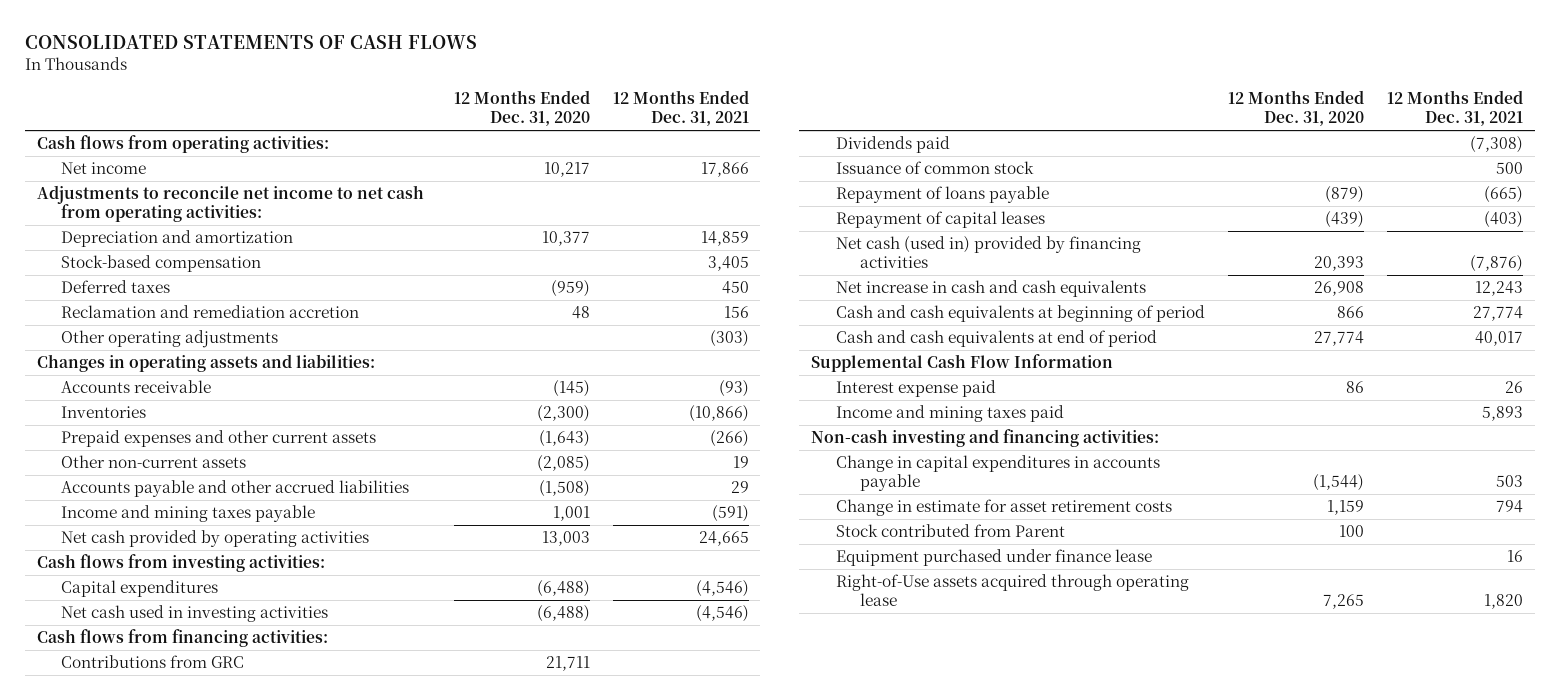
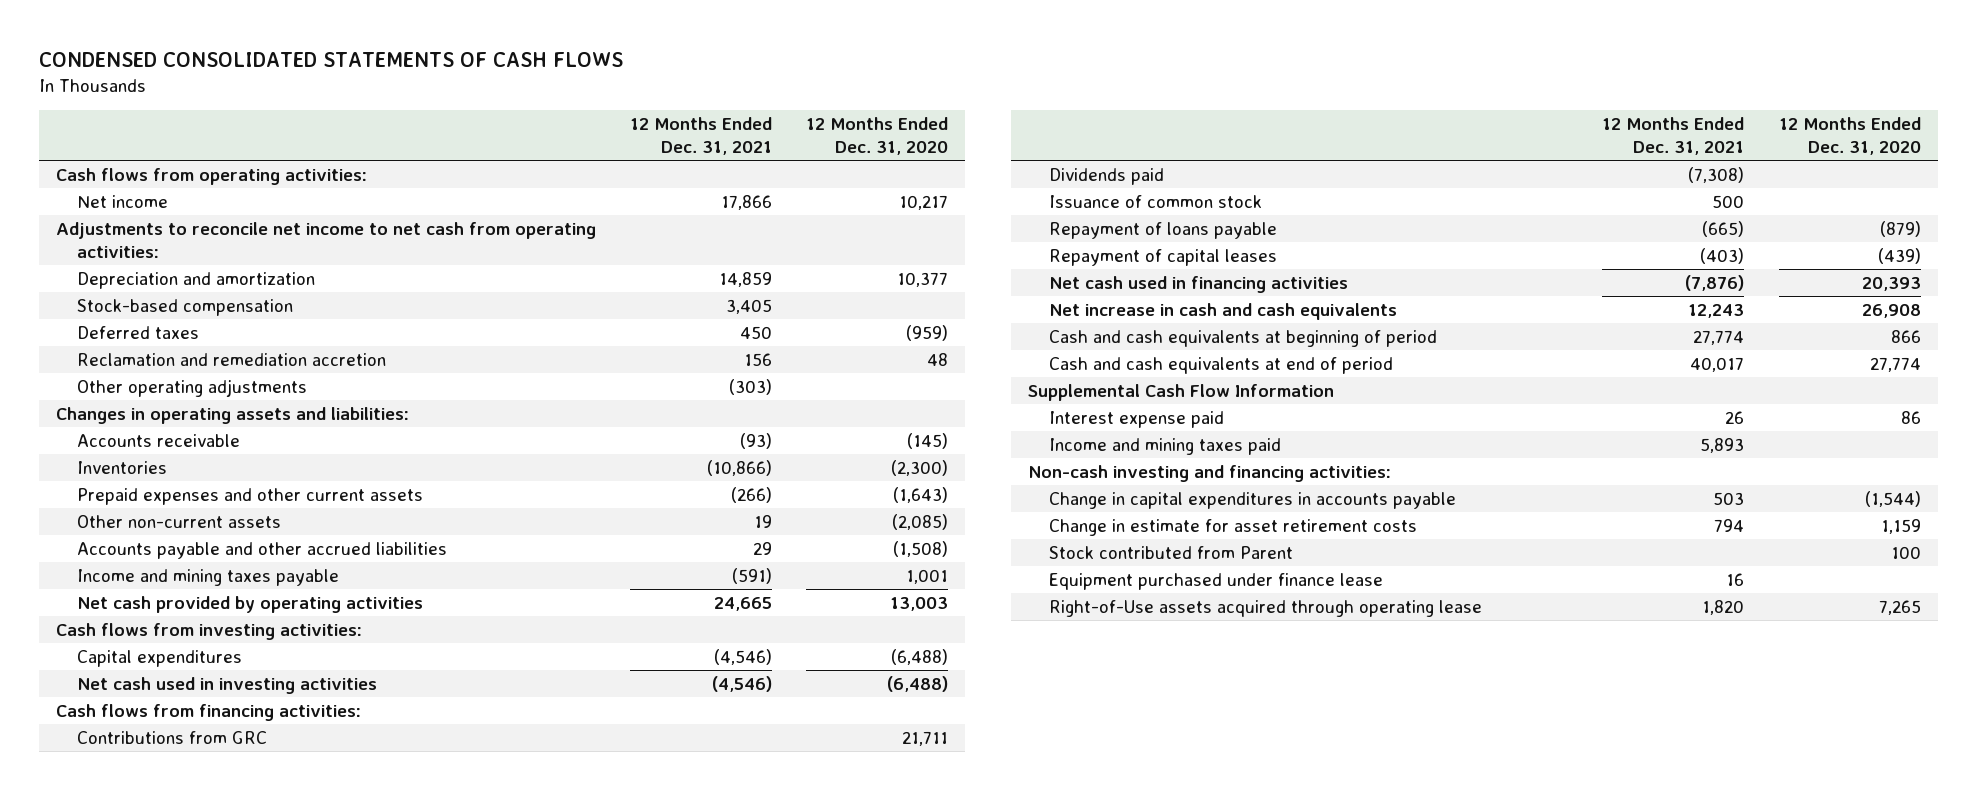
- CONSOLIDATED STATEMENTS OF CASH FLOWS
+ CONDENSED CONSOLIDATED STATEMENTS OF CASH FLOWS
- | 12 Months Ended Dec. 31, 2020 | 12 Months Ended Dec. 31, 2021
+ | 12 Months Ended Dec. 31, 2021 | 12 Months Ended Dec. 31, 2020
- Net cash (used in) provided by financing activities | 20,393 | (7,876)
+ Net cash used in financing activities | (7,876) | 20,393

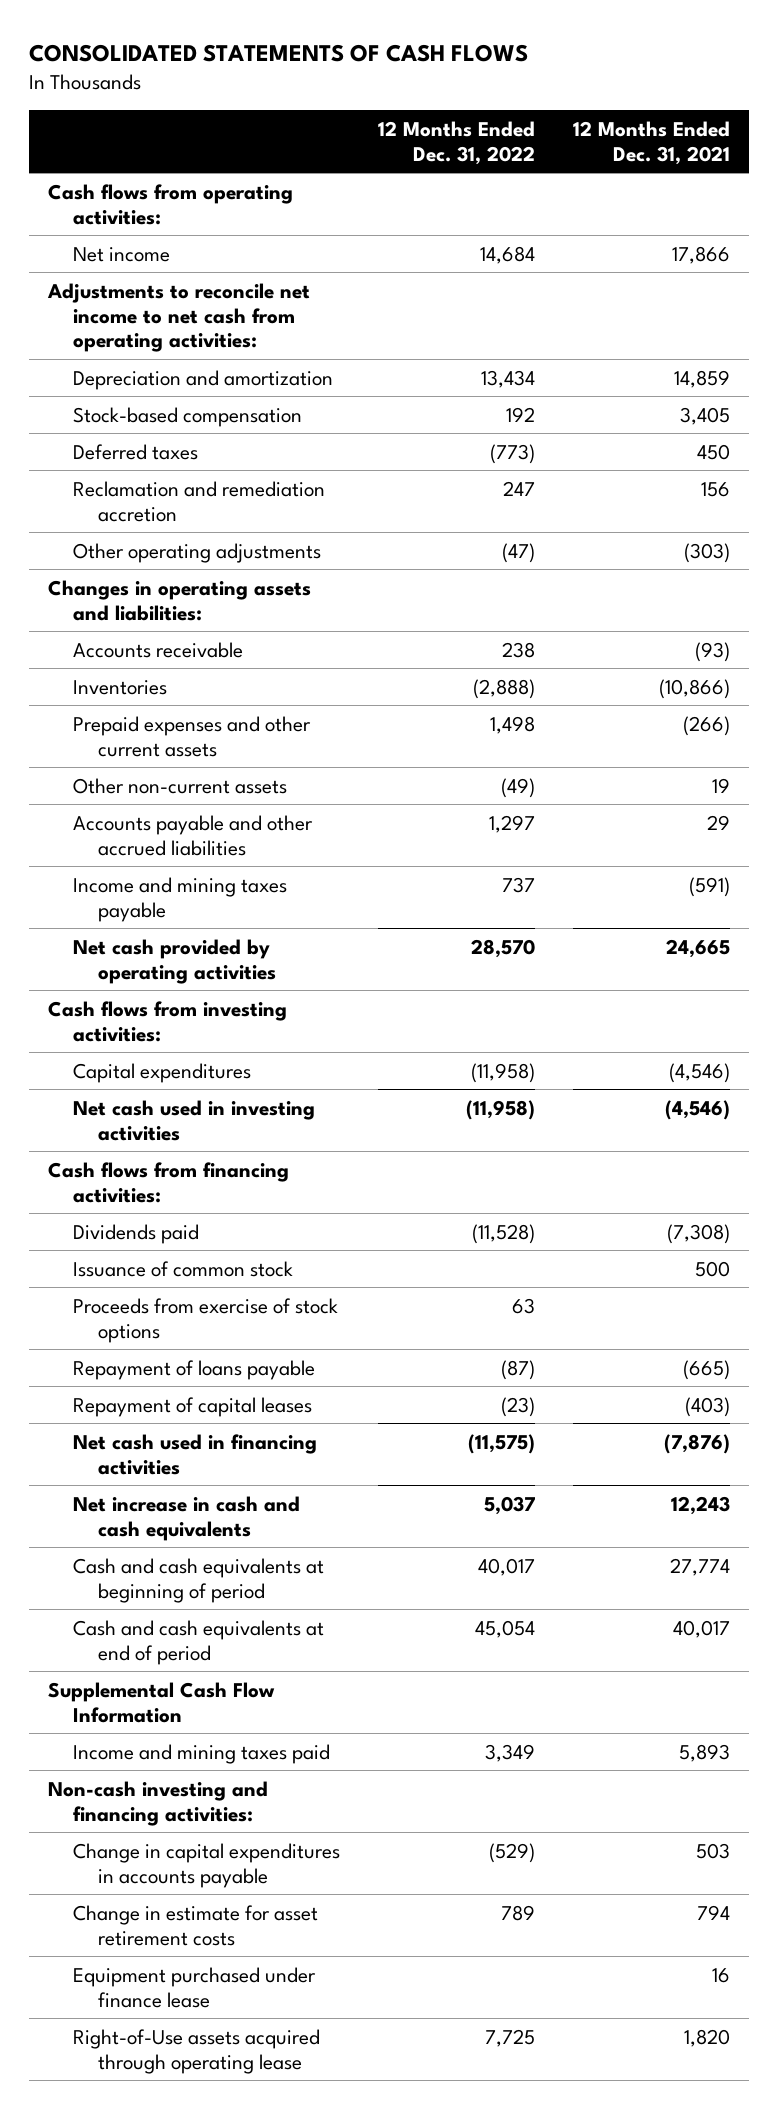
- CONDENSED CONSOLIDATED STATEMENTS OF CASH FLOWS
+ CONSOLIDATED STATEMENTS OF CASH FLOWS
- | 12 Months Ended Dec. 31, 2021 | 12 Months Ended Dec. 31, 2020
+ | 12 Months Ended Dec. 31, 2022 | 12 Months Ended Dec. 31, 2021
- Contributions from GRC | | 21,711
+ Proceeds from exercise of stock options | 63 |
- Interest expense paid | 26 | 86
- Stock contributed from Parent | | 100

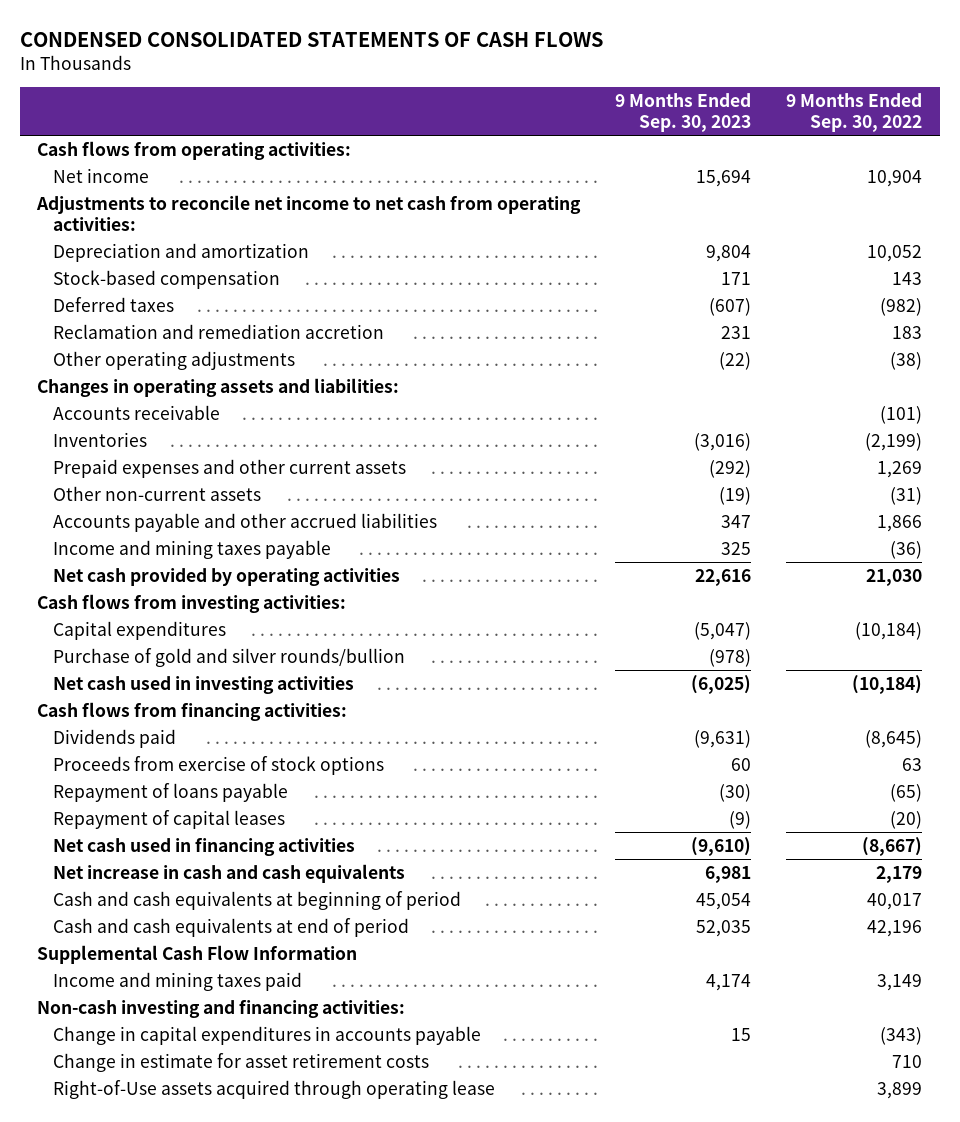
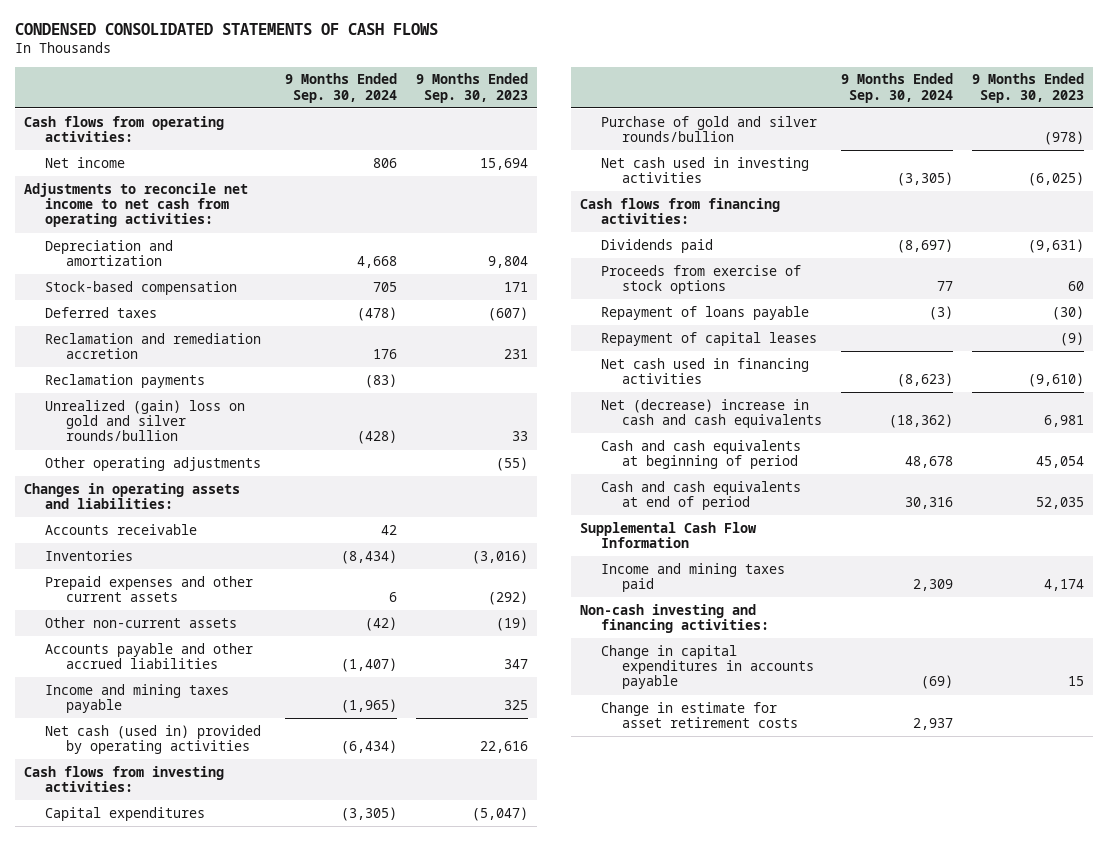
- | 9 Months Ended Sep. 30, 2023 | 9 Months Ended Sep. 30, 2022
+ | 9 Months Ended Sep. 30, 2024 | 9 Months Ended Sep. 30, 2023
- Other operating adjustments | (22) | (38)
+ Reclamation payments | (83) |
+ Unrealized (gain) loss on gold and silver rounds/bullion | (428) | 33
+ Other operating adjustments | | (55)
- Net cash provided by operating activities | 22,616 | 21,030
+ Net cash (used in) provided by operating activities | (6,434) | 22,616
- Net increase in cash and cash equivalents | 6,981 | 2,179
+ Net (decrease) increase in cash and cash equivalents | (18,362) | 6,981
- Right-of-Use assets acquired through operating lease | | 3,899

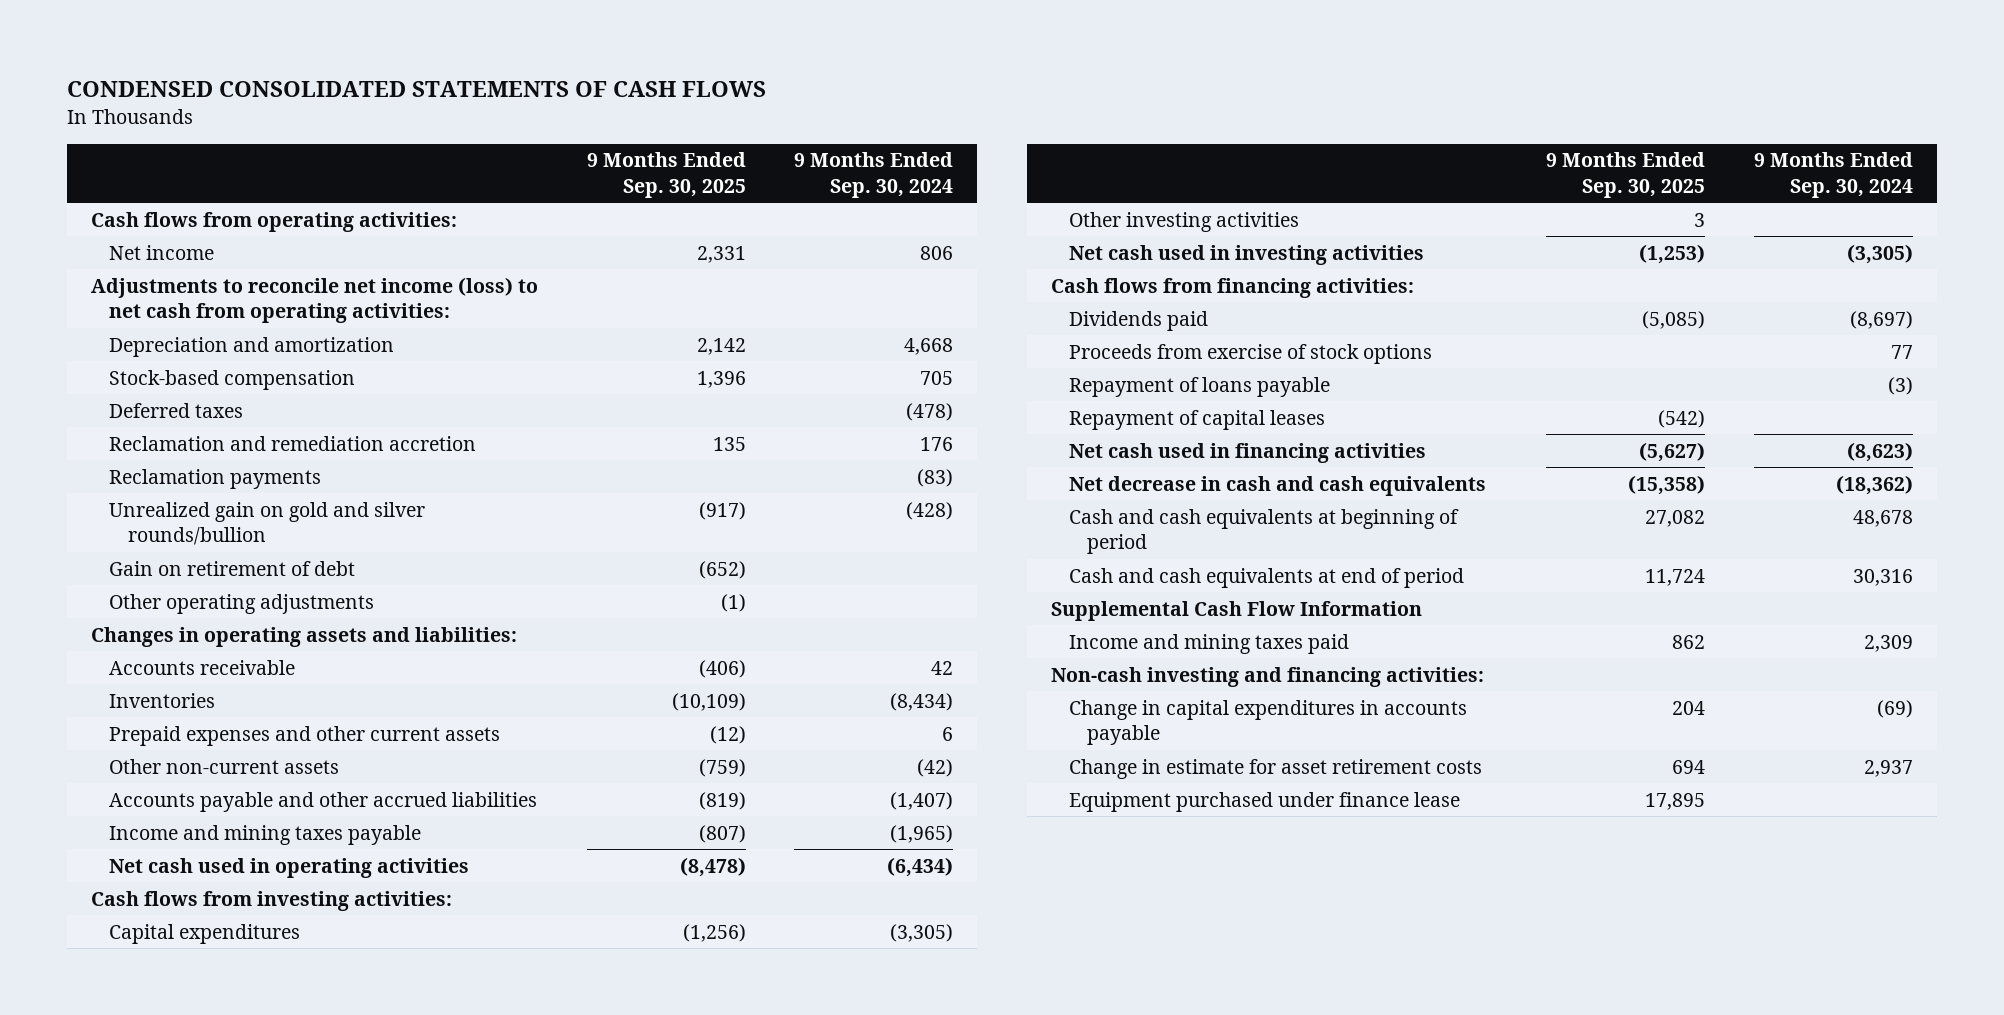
- | 9 Months Ended Sep. 30, 2024 | 9 Months Ended Sep. 30, 2023
+ | 9 Months Ended Sep. 30, 2025 | 9 Months Ended Sep. 30, 2024
- Adjustments to reconcile net income to net cash from operating activities:
+ Adjustments to reconcile net income (loss) to net cash from operating activities:
- Unrealized (gain) loss on gold and silver rounds/bullion | (428) | 33
+ Unrealized gain on gold and silver rounds/bullion | (917) | (428)
+ Gain on retirement of debt | (652) |
- Net cash (used in) provided by operating activities | (6,434) | 22,616
+ Net cash used in operating activities | (8,478) | (6,434)
- Purchase of gold and silver rounds/bullion | | (978)
+ Other investing activities | 3 |
- Net (decrease) increase in cash and cash equivalents | (18,362) | 6,981
+ Net decrease in cash and cash equivalents | (15,358) | (18,362)
+ Equipment purchased under finance lease | 17,895 |

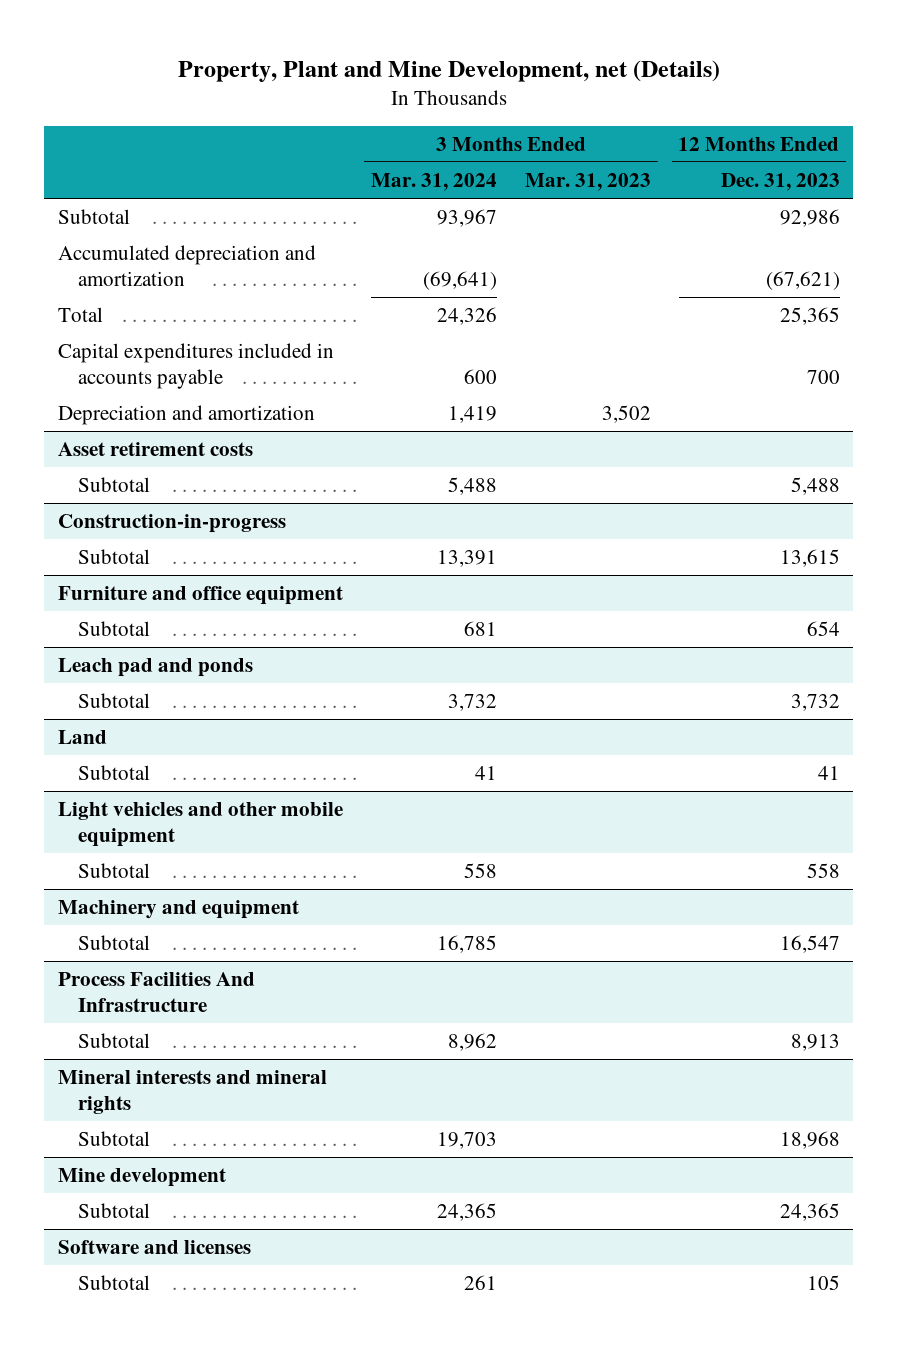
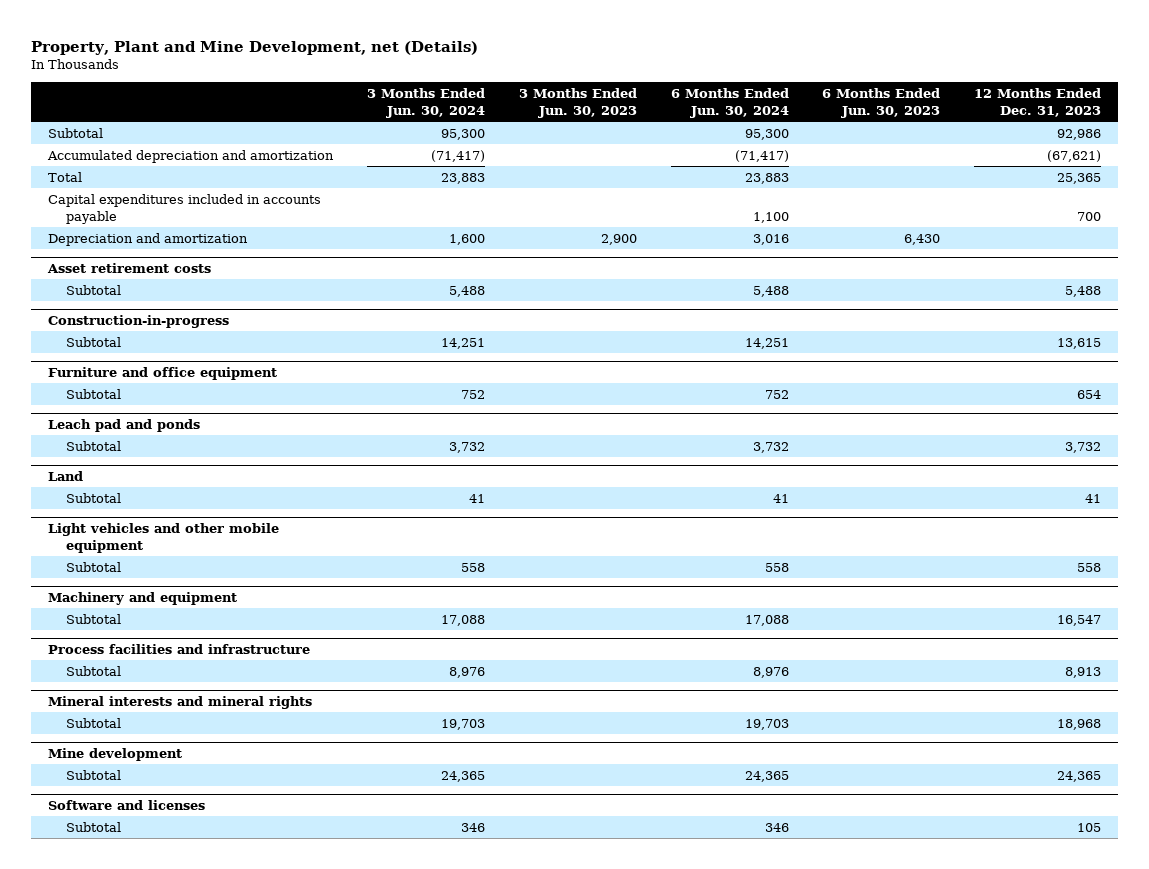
- | 3 Months Ended Mar. 31, 2024 | 3 Months Ended Mar. 31, 2023 | 12 Months Ended Dec. 31, 2023
+ | 3 Months Ended Jun. 30, 2024 | 3 Months Ended Jun. 30, 2023 | 6 Months Ended Jun. 30, 2024 | 6 Months Ended Jun. 30, 2023 | 12 Months Ended Dec. 31, 2023
- Process Facilities And Infrastructure
+ Process facilities and infrastructure

